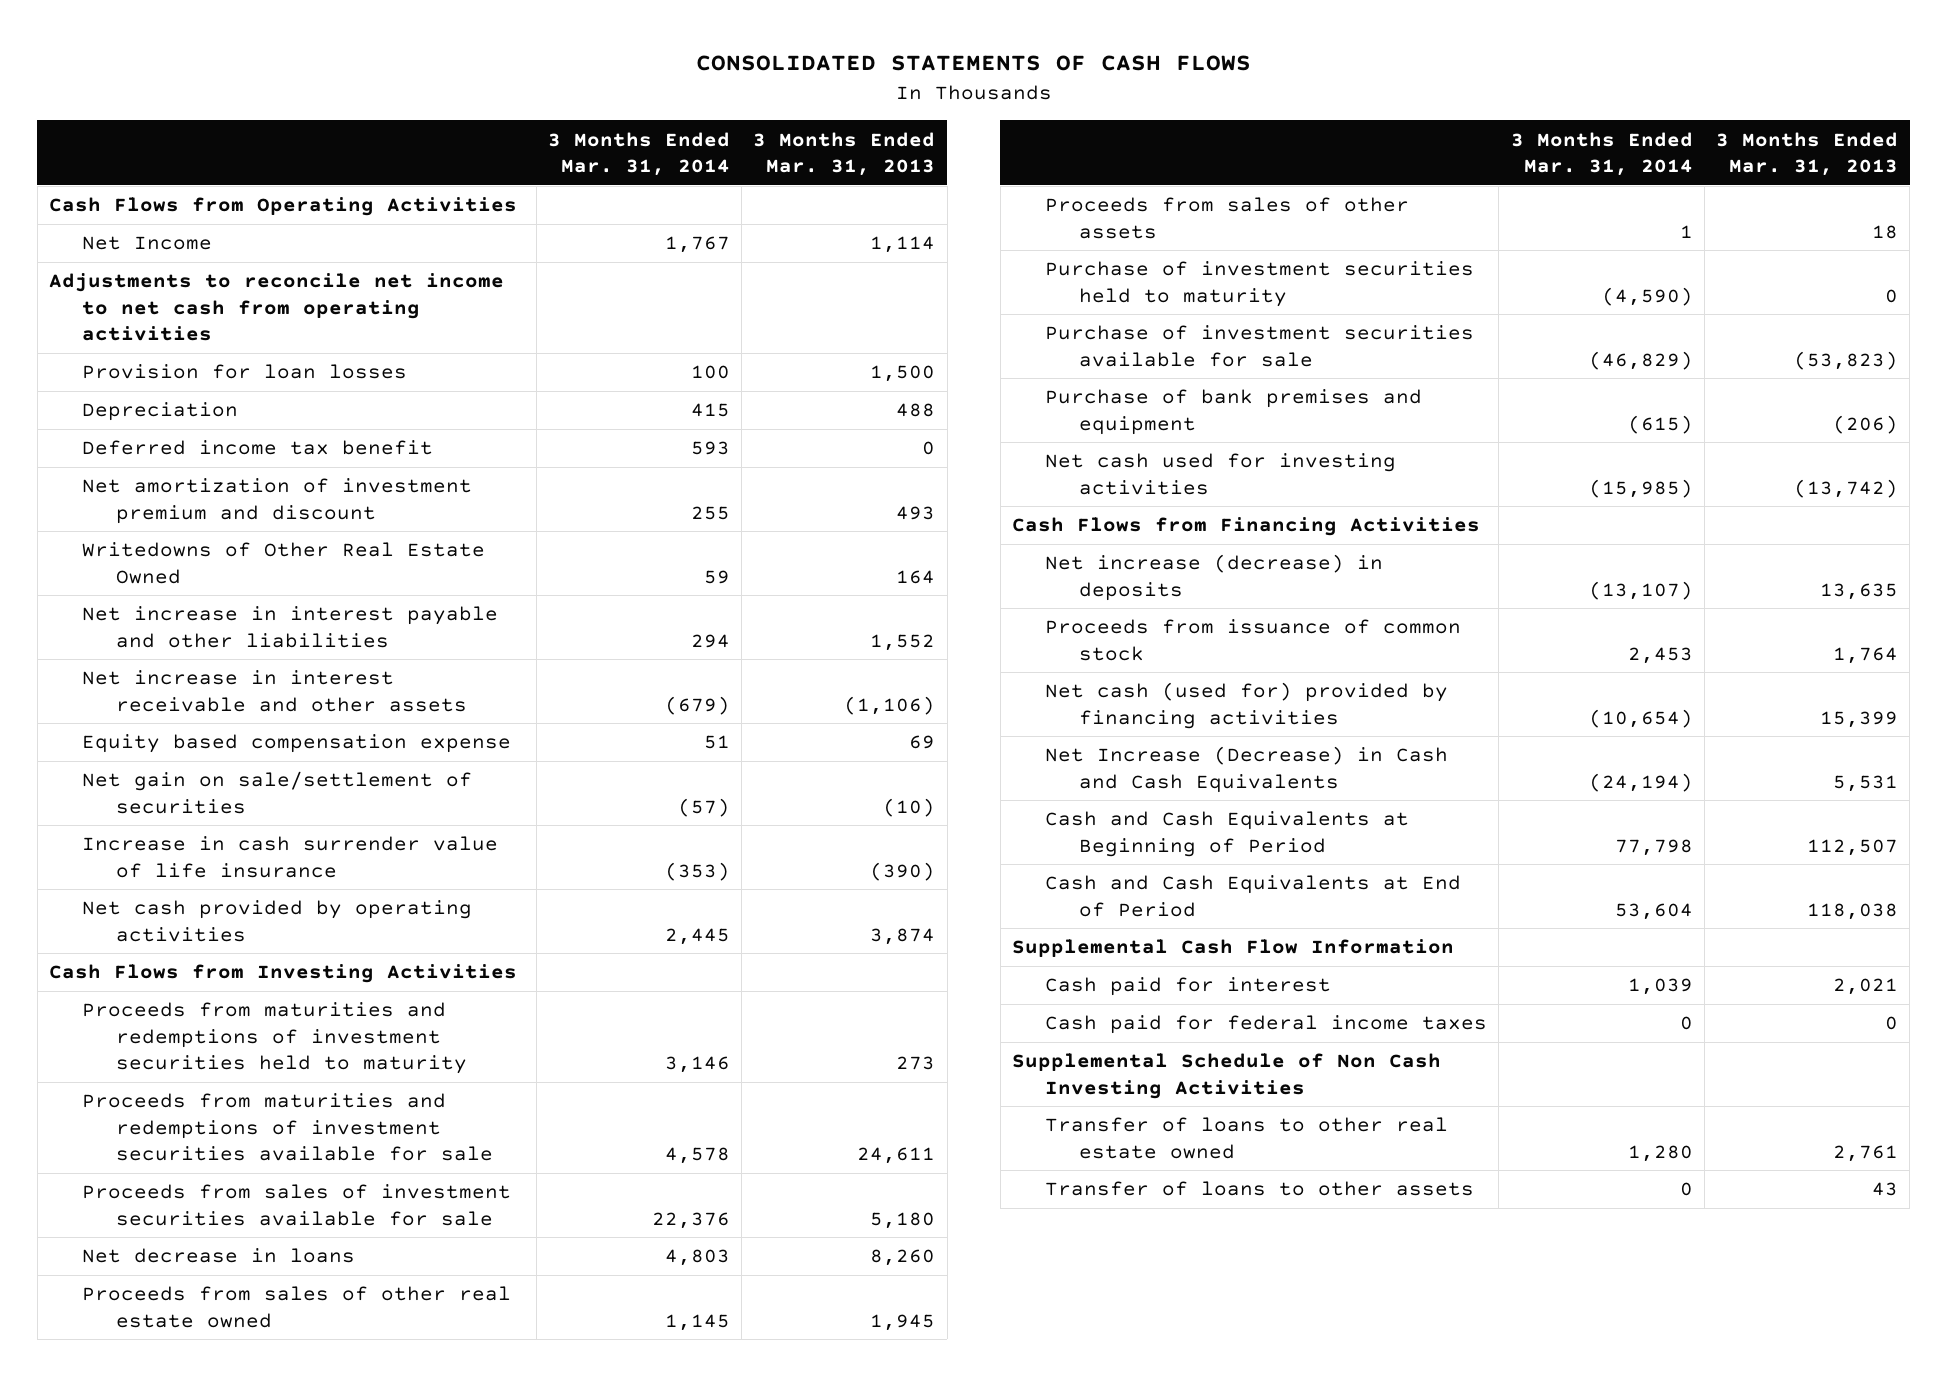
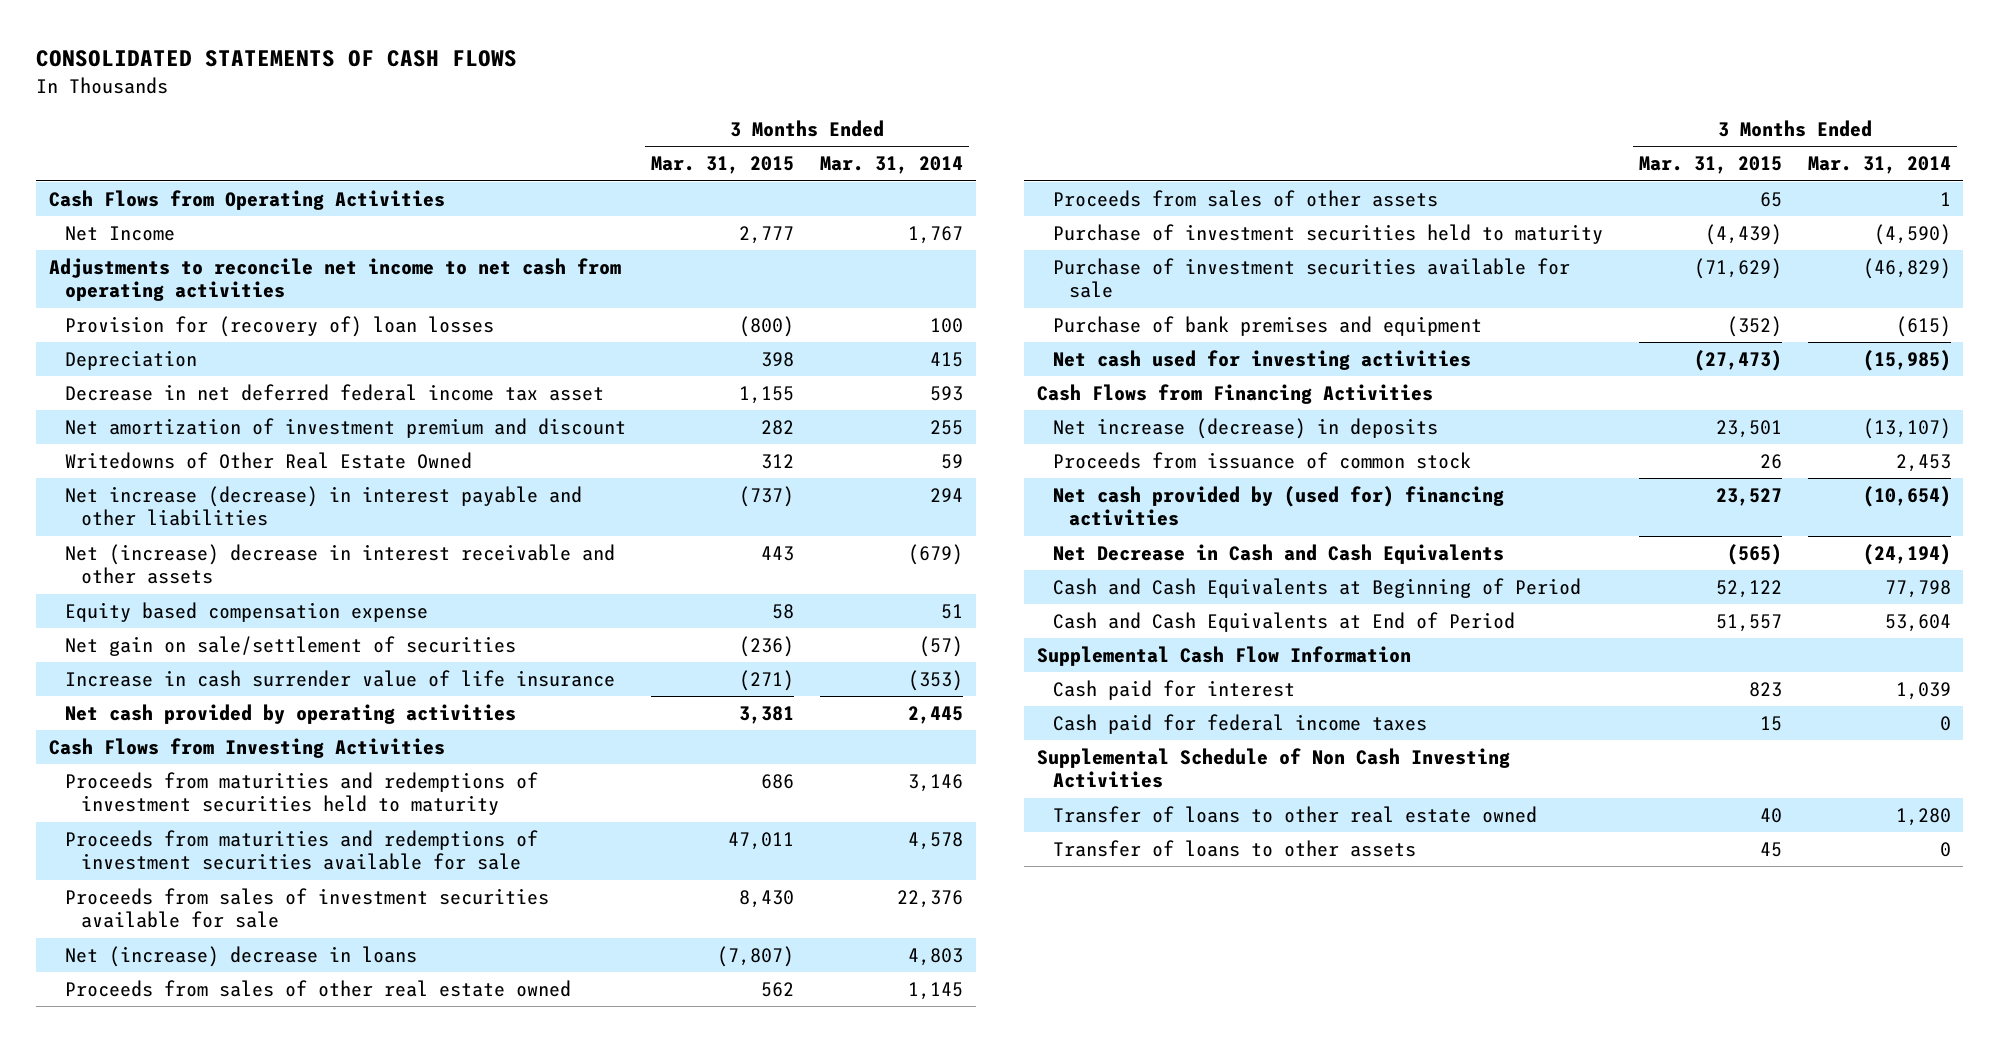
- | 3 Months Ended Mar. 31, 2014 | 3 Months Ended Mar. 31, 2013
+ | 3 Months Ended Mar. 31, 2015 | 3 Months Ended Mar. 31, 2014
- Provision for loan losses | 100 | 1,500
+ Provision for (recovery of) loan losses | (800) | 100
- Deferred income tax benefit | 593 | 0
+ Decrease in net deferred federal income tax asset | 1,155 | 593
- Net increase in interest payable and other liabilities | 294 | 1,552
- Net increase in interest receivable and other assets | (679) | (1,106)
+ Net increase (decrease) in interest payable and other liabilities | (737) | 294
+ Net (increase) decrease in interest receivable and other assets | 443 | (679)
- Net decrease in loans | 4,803 | 8,260
+ Net (increase) decrease in loans | (7,807) | 4,803
- Net cash (used for) provided by financing activities | (10,654) | 15,399
- Net Increase (Decrease) in Cash and Cash Equivalents | (24,194) | 5,531
+ Net cash provided by (used for) financing activities | 23,527 | (10,654)
+ Net Decrease in Cash and Cash Equivalents | (565) | (24,194)

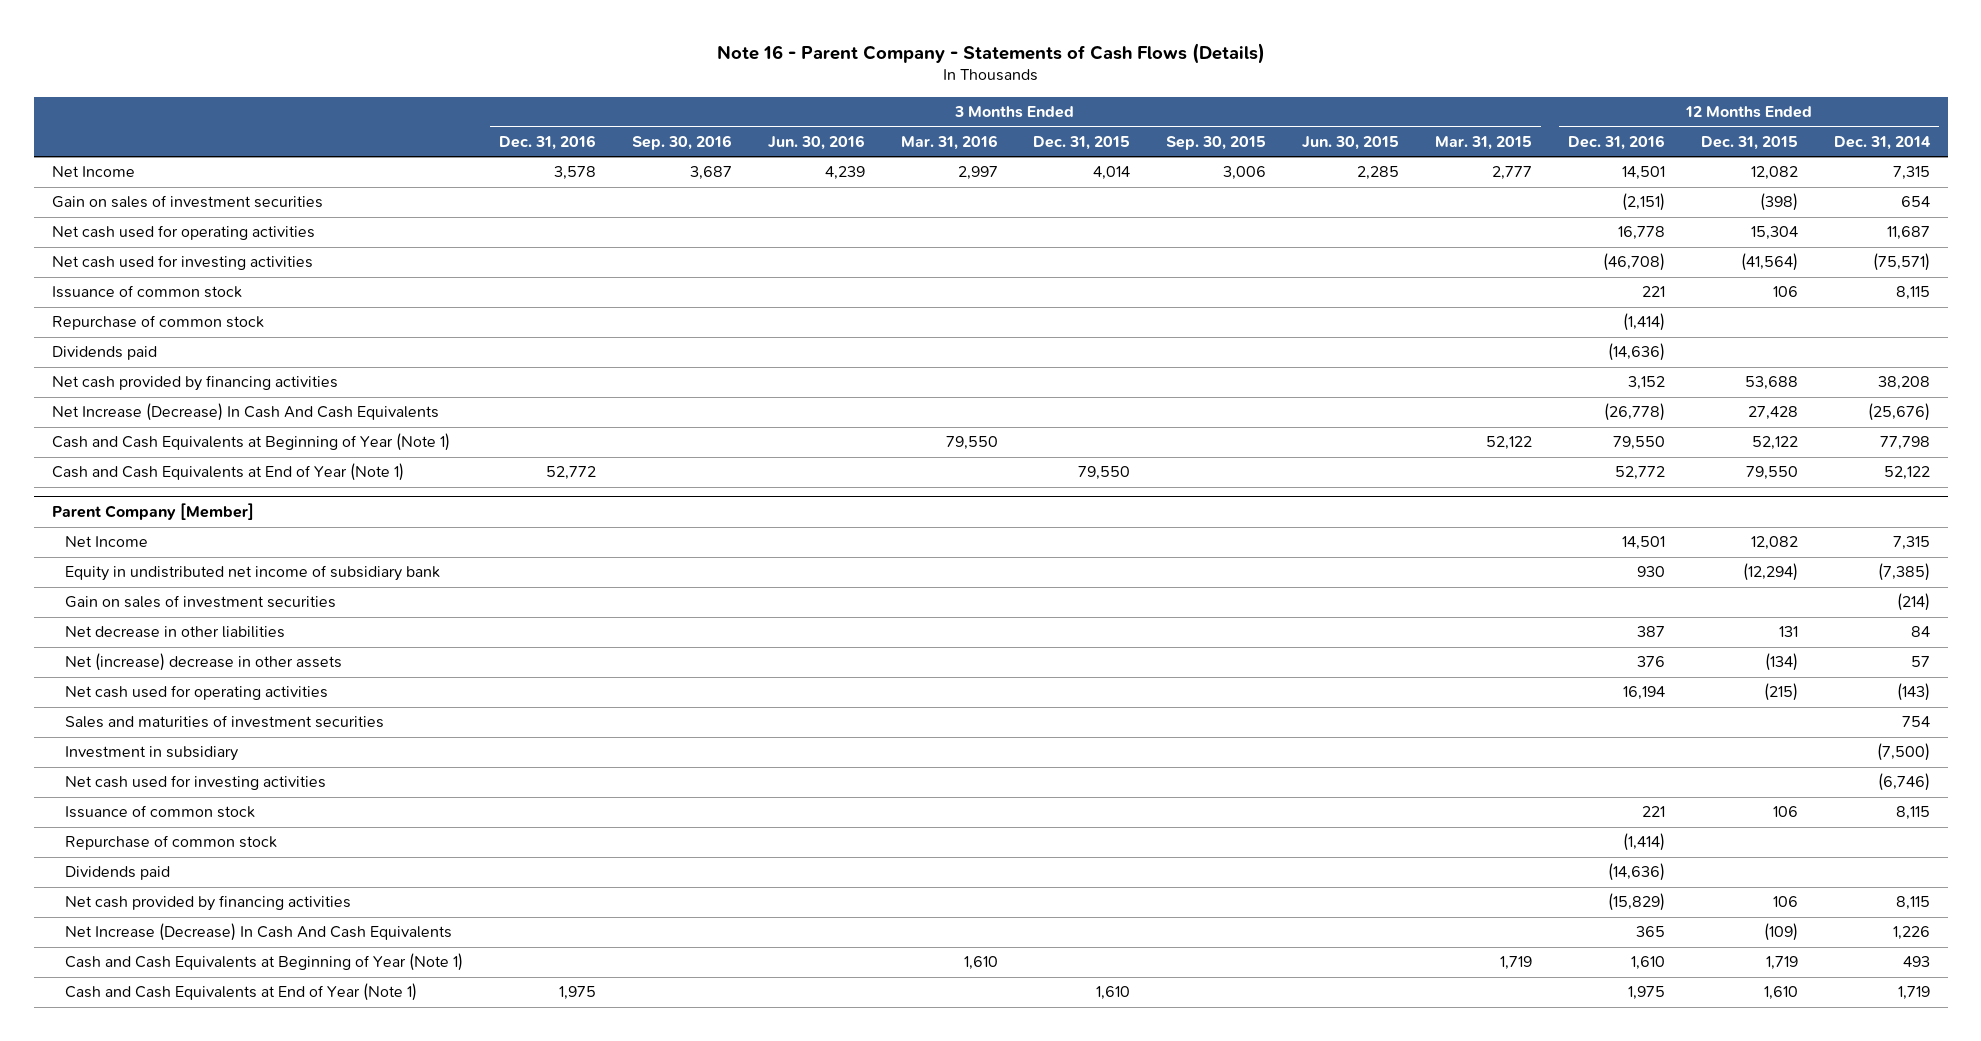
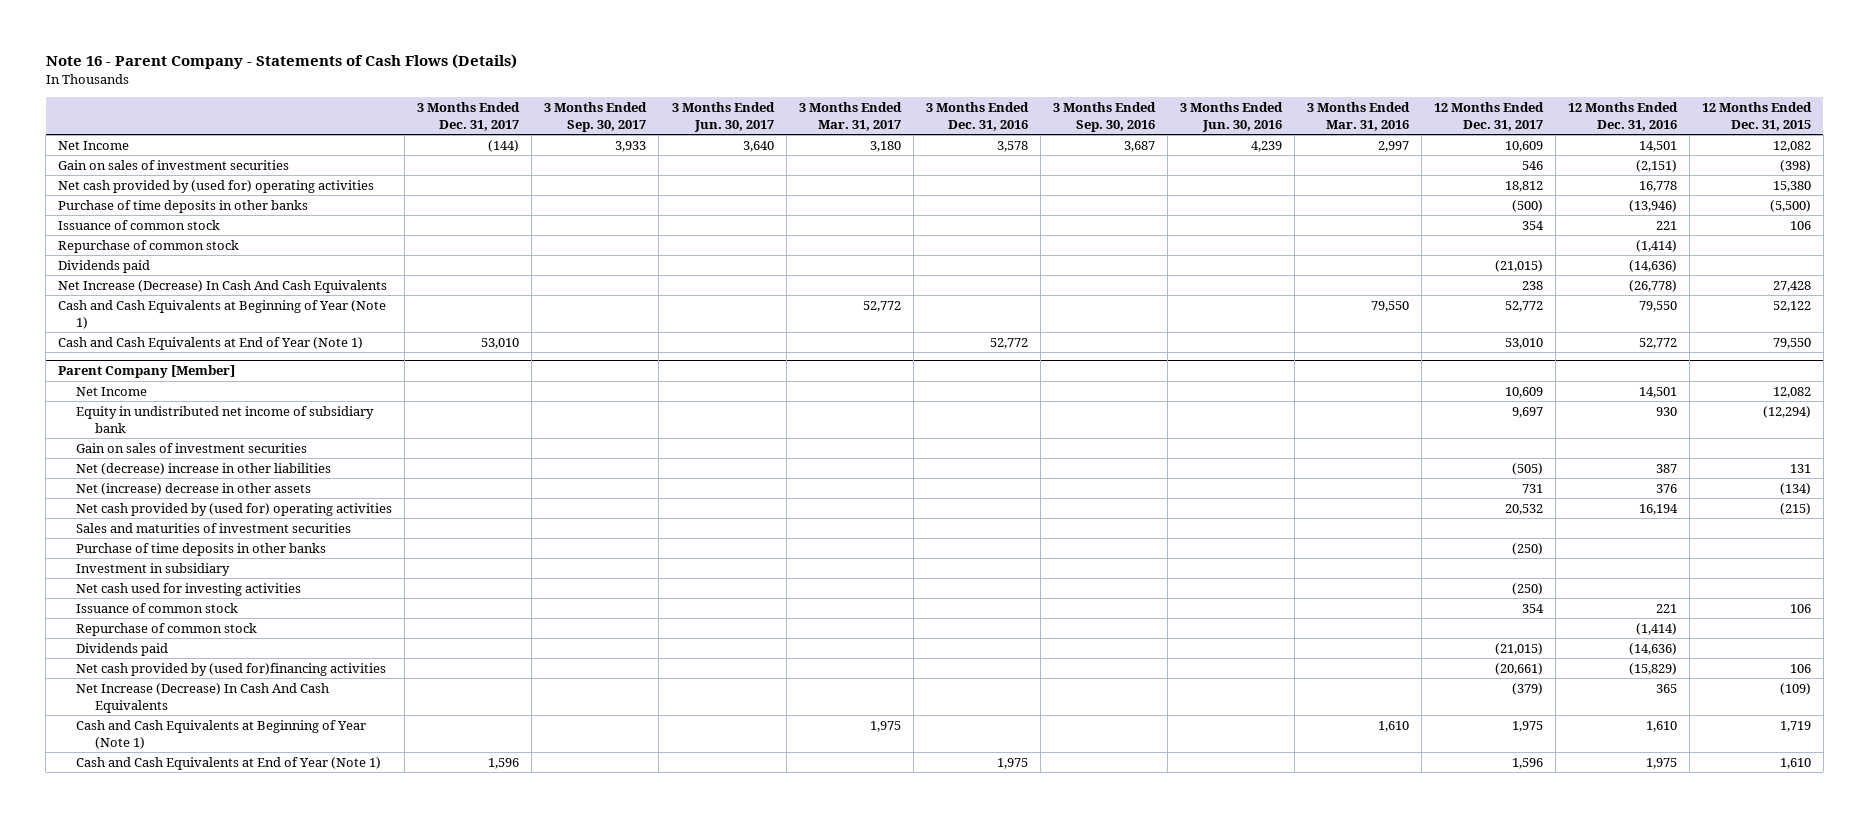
- | 3 Months Ended Dec. 31, 2016 | 3 Months Ended Sep. 30, 2016 | 3 Months Ended Jun. 30, 2016 | 3 Months Ended Mar. 31, 2016 | 3 Months Ended Dec. 31, 2015 | 3 Months Ended Sep. 30, 2015 | 3 Months Ended Jun. 30, 2015 | 3 Months Ended Mar. 31, 2015 | 12 Months Ended Dec. 31, 2016 | 12 Months Ended Dec. 31, 2015 | 12 Months Ended Dec. 31, 2014
+ | 3 Months Ended Dec. 31, 2017 | 3 Months Ended Sep. 30, 2017 | 3 Months Ended Jun. 30, 2017 | 3 Months Ended Mar. 31, 2017 | 3 Months Ended Dec. 31, 2016 | 3 Months Ended Sep. 30, 2016 | 3 Months Ended Jun. 30, 2016 | 3 Months Ended Mar. 31, 2016 | 12 Months Ended Dec. 31, 2017 | 12 Months Ended Dec. 31, 2016 | 12 Months Ended Dec. 31, 2015
- Net cash used for operating activities | | | | | | | | | 16,778 | 15,304 | 11,687
- Net cash used for investing activities | | | | | | | | | (46,708) | (41,564) | (75,571)
+ Net cash provided by (used for) operating activities | | | | | | | | | 18,812 | 16,778 | 15,380
+ Purchase of time deposits in other banks | | | | | | | | | (500) | (13,946) | (5,500)
- Net cash provided by financing activities | | | | | | | | | 3,152 | 53,688 | 38,208
@ Parent Company [Member]
- Net decrease in other liabilities | | | | | | | | | 387 | 131 | 84
+ Net (decrease) increase in other liabilities | | | | | | | | | (505) | 387 | 131
- Net cash used for operating activities | | | | | | | | | 16,194 | (215) | (143)
+ Net cash provided by (used for) operating activities | | | | | | | | | 20,532 | 16,194 | (215)
+ Purchase of time deposits in other banks | | | | | | | | | (250) | |
- Net cash provided by financing activities | | | | | | | | | (15,829) | 106 | 8,115
+ Net cash provided by (used for)financing activities | | | | | | | | | (20,661) | (15,829) | 106

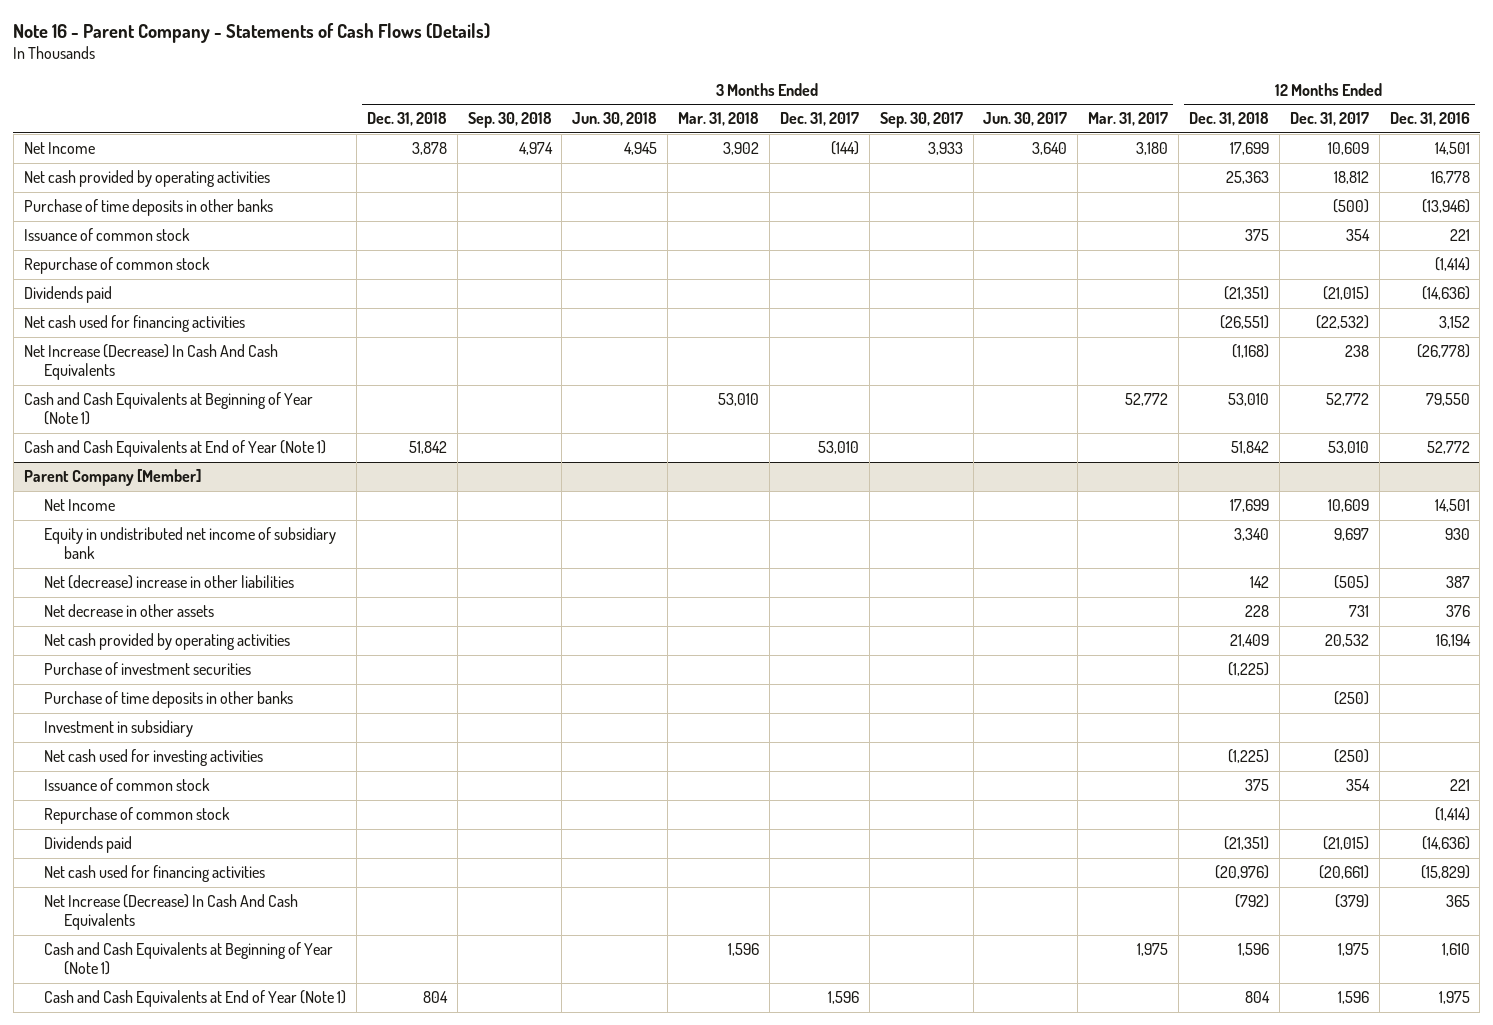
- | 3 Months Ended Dec. 31, 2017 | 3 Months Ended Sep. 30, 2017 | 3 Months Ended Jun. 30, 2017 | 3 Months Ended Mar. 31, 2017 | 3 Months Ended Dec. 31, 2016 | 3 Months Ended Sep. 30, 2016 | 3 Months Ended Jun. 30, 2016 | 3 Months Ended Mar. 31, 2016 | 12 Months Ended Dec. 31, 2017 | 12 Months Ended Dec. 31, 2016 | 12 Months Ended Dec. 31, 2015
+ | 3 Months Ended Dec. 31, 2018 | 3 Months Ended Sep. 30, 2018 | 3 Months Ended Jun. 30, 2018 | 3 Months Ended Mar. 31, 2018 | 3 Months Ended Dec. 31, 2017 | 3 Months Ended Sep. 30, 2017 | 3 Months Ended Jun. 30, 2017 | 3 Months Ended Mar. 31, 2017 | 12 Months Ended Dec. 31, 2018 | 12 Months Ended Dec. 31, 2017 | 12 Months Ended Dec. 31, 2016
- Gain on sales of investment securities | | | | | | | | | 546 | (2,151) | (398)
- Net cash provided by (used for) operating activities | | | | | | | | | 18,812 | 16,778 | 15,380
+ Net cash provided by operating activities | | | | | | | | | 25,363 | 18,812 | 16,778
+ Net cash used for financing activities | | | | | | | | | (26,551) | (22,532) | 3,152
@ Parent Company [Member]
- Gain on sales of investment securities
- Net (increase) decrease in other assets | | | | | | | | | 731 | 376 | (134)
- Net cash provided by (used for) operating activities | | | | | | | | | 20,532 | 16,194 | (215)
- Sales and maturities of investment securities
+ Net decrease in other assets | | | | | | | | | 228 | 731 | 376
+ Net cash provided by operating activities | | | | | | | | | 21,409 | 20,532 | 16,194
+ Purchase of investment securities | | | | | | | | | (1,225) | |
- Net cash provided by (used for)financing activities | | | | | | | | | (20,661) | (15,829) | 106
+ Net cash used for financing activities | | | | | | | | | (20,976) | (20,661) | (15,829)

